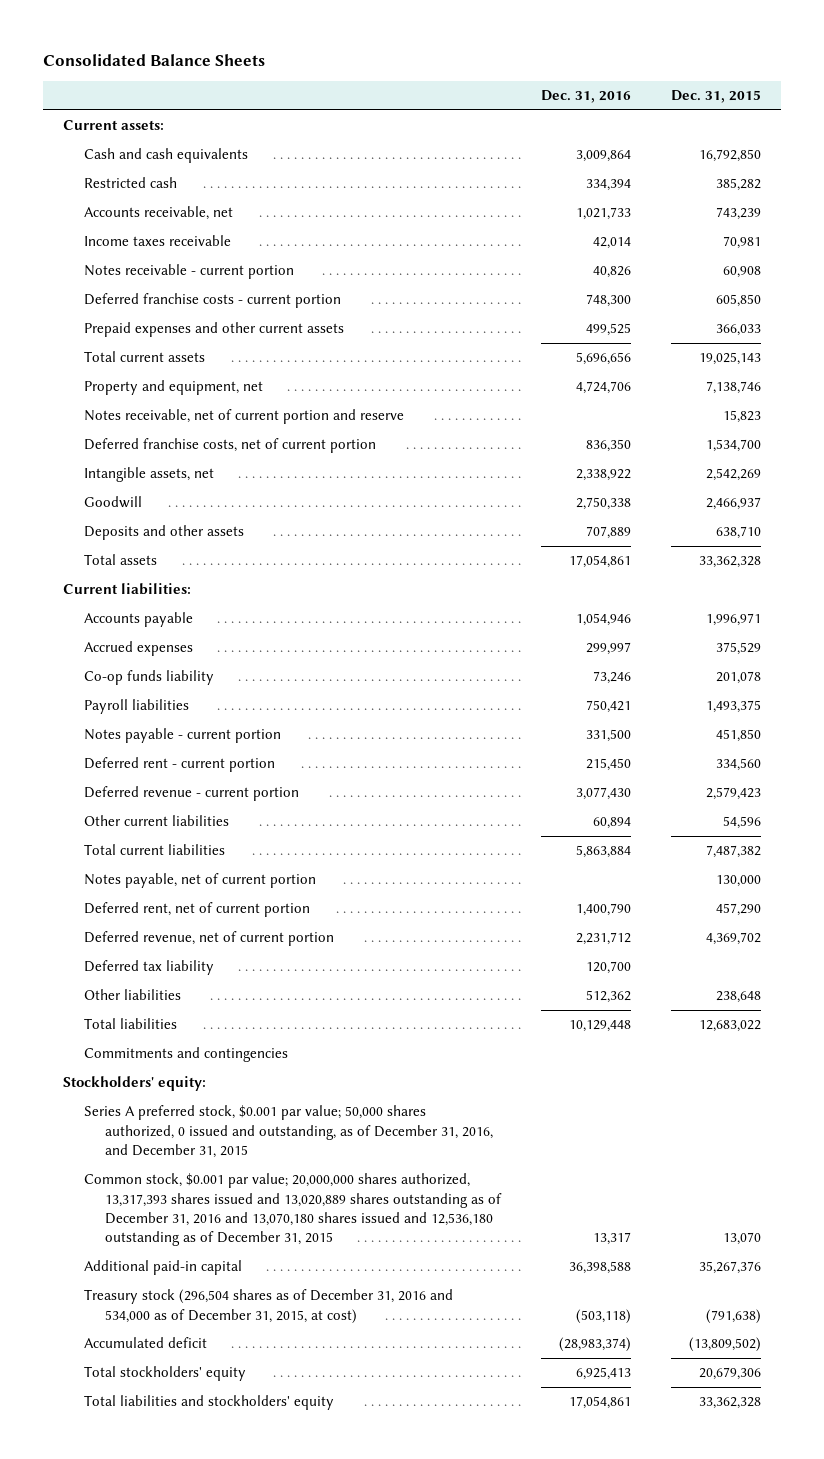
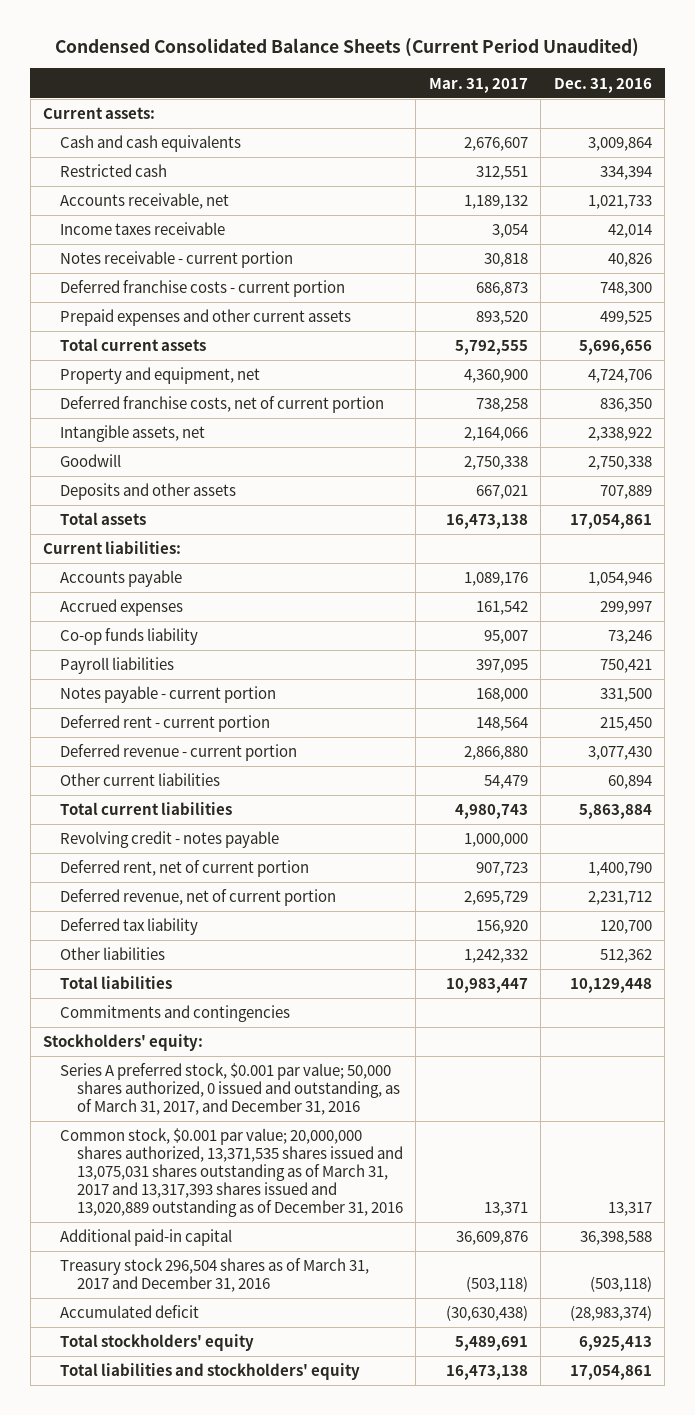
- Consolidated Balance Sheets
+ Condensed Consolidated Balance Sheets (Current Period Unaudited)
- | Dec. 31, 2016 | Dec. 31, 2015
+ | Mar. 31, 2017 | Dec. 31, 2016
- Notes receivable, net of current portion and reserve | | 15,823
- Notes payable, net of current portion | | 130,000
+ Revolving credit - notes payable | 1,000,000 |
- Series A preferred stock, $0.001 par value; 50,000 shares authorized, 0 issued and outstanding, as of December 31, 2016, and December 31, 2015
- Common stock, $0.001 par value; 20,000,000 shares authorized, 13,317,393 shares issued and 13,020,889 shares outstanding as of December 31, 2016 and 13,070,180 shares issued and 12,536,180 outstanding as of December 31, 2015 | 13,317 | 13,070
+ Series A preferred stock, $0.001 par value; 50,000 shares authorized, 0 issued and outstanding, as of March 31, 2017, and December 31, 2016
+ Common stock, $0.001 par value; 20,000,000 shares authorized, 13,371,535 shares issued and 13,075,031 shares outstanding as of March 31, 2017 and 13,317,393 shares issued and 13,020,889 outstanding as of December 31, 2016 | 13,371 | 13,317
- Treasury stock (296,504 shares as of December 31, 2016 and 534,000 as of December 31, 2015, at cost) | (503,118) | (791,638)
+ Treasury stock 296,504 shares as of March 31, 2017 and December 31, 2016 | (503,118) | (503,118)

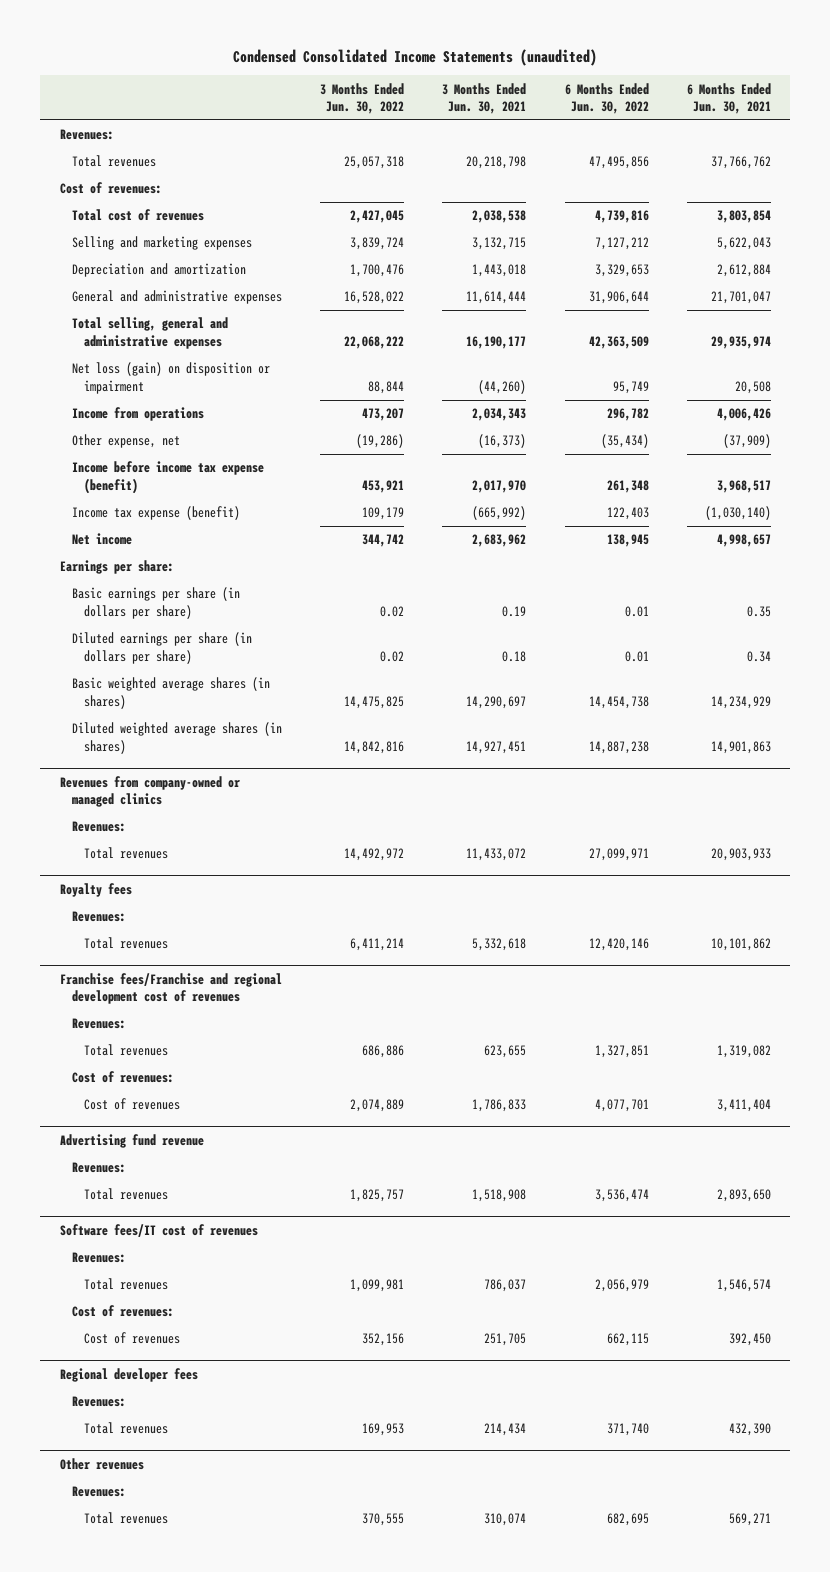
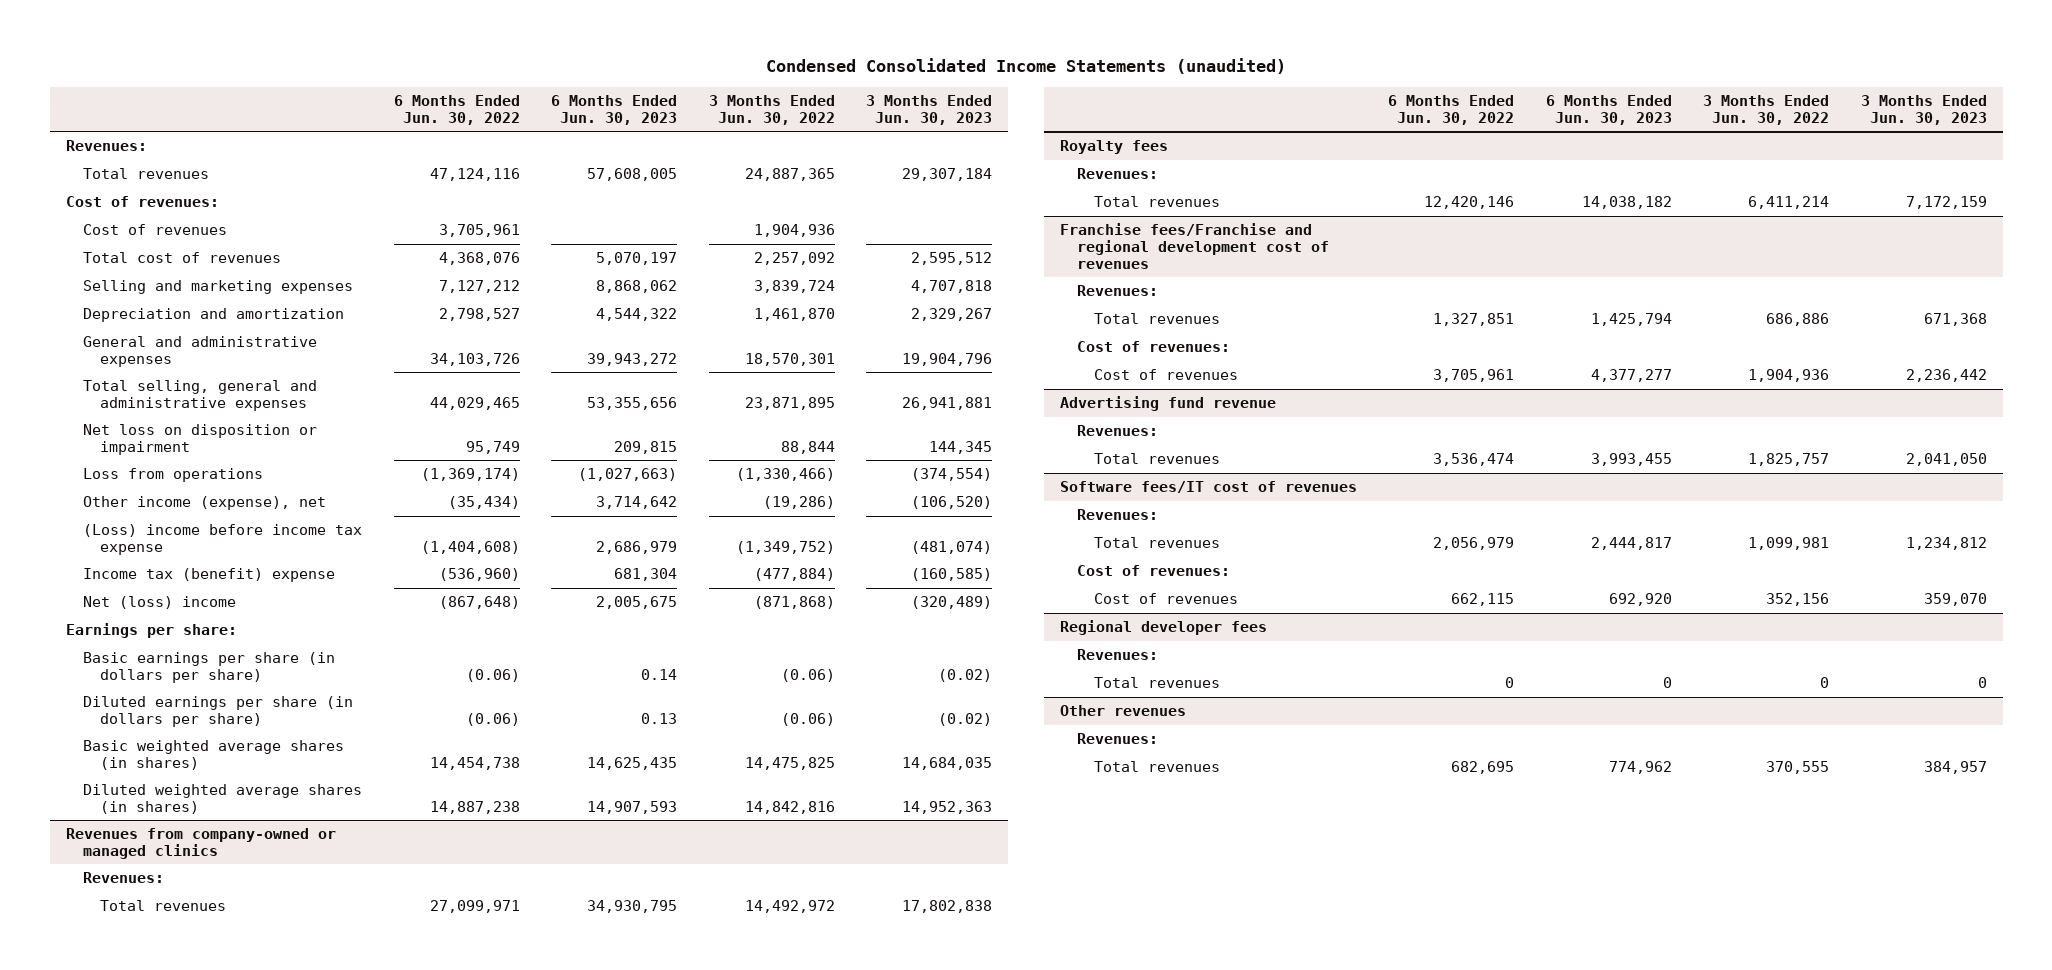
- | 3 Months Ended Jun. 30, 2022 | 3 Months Ended Jun. 30, 2021 | 6 Months Ended Jun. 30, 2022 | 6 Months Ended Jun. 30, 2021
+ | 6 Months Ended Jun. 30, 2022 | 6 Months Ended Jun. 30, 2023 | 3 Months Ended Jun. 30, 2022 | 3 Months Ended Jun. 30, 2023
- Total revenues | 25,057,318 | 20,218,798 | 47,495,856 | 37,766,762
+ Total revenues | 47,124,116 | 57,608,005 | 24,887,365 | 29,307,184
- Total cost of revenues | 2,427,045 | 2,038,538 | 4,739,816 | 3,803,854
+ Cost of revenues | 3,705,961 | | 1,904,936 |
+ Total cost of revenues | 4,368,076 | 5,070,197 | 2,257,092 | 2,595,512
- Depreciation and amortization | 1,700,476 | 1,443,018 | 3,329,653 | 2,612,884
- General and administrative expenses | 16,528,022 | 11,614,444 | 31,906,644 | 21,701,047
- Total selling, general and administrative expenses | 22,068,222 | 16,190,177 | 42,363,509 | 29,935,974
- Net loss (gain) on disposition or impairment | 88,844 | (44,260) | 95,749 | 20,508
- Income from operations | 473,207 | 2,034,343 | 296,782 | 4,006,426
- Other expense, net | (19,286) | (16,373) | (35,434) | (37,909)
- Income before income tax expense (benefit) | 453,921 | 2,017,970 | 261,348 | 3,968,517
- Income tax expense (benefit) | 109,179 | (665,992) | 122,403 | (1,030,140)
- Net income | 344,742 | 2,683,962 | 138,945 | 4,998,657
+ Depreciation and amortization | 2,798,527 | 4,544,322 | 1,461,870 | 2,329,267
+ General and administrative expenses | 34,103,726 | 39,943,272 | 18,570,301 | 19,904,796
+ Total selling, general and administrative expenses | 44,029,465 | 53,355,656 | 23,871,895 | 26,941,881
+ Net loss on disposition or impairment | 95,749 | 209,815 | 88,844 | 144,345
+ Loss from operations | (1,369,174) | (1,027,663) | (1,330,466) | (374,554)
+ Other income (expense), net | (35,434) | 3,714,642 | (19,286) | (106,520)
+ (Loss) income before income tax expense | (1,404,608) | 2,686,979 | (1,349,752) | (481,074)
+ Income tax (benefit) expense | (536,960) | 681,304 | (477,884) | (160,585)
+ Net (loss) income | (867,648) | 2,005,675 | (871,868) | (320,489)
- Basic earnings per share (in dollars per share) | 0.02 | 0.19 | 0.01 | 0.35
- Diluted earnings per share (in dollars per share) | 0.02 | 0.18 | 0.01 | 0.34
+ Basic earnings per share (in dollars per share) | (0.06) | 0.14 | (0.06) | (0.02)
+ Diluted earnings per share (in dollars per share) | (0.06) | 0.13 | (0.06) | (0.02)
@ Franchise fees/Franchise and regional development cost of revenues
- Cost of revenues | 2,074,889 | 1,786,833 | 4,077,701 | 3,411,404
+ Cost of revenues | 3,705,961 | 4,377,277 | 1,904,936 | 2,236,442
@ Regional developer fees
- Total revenues | 169,953 | 214,434 | 371,740 | 432,390
+ Total revenues | 0 | 0 | 0 | 0

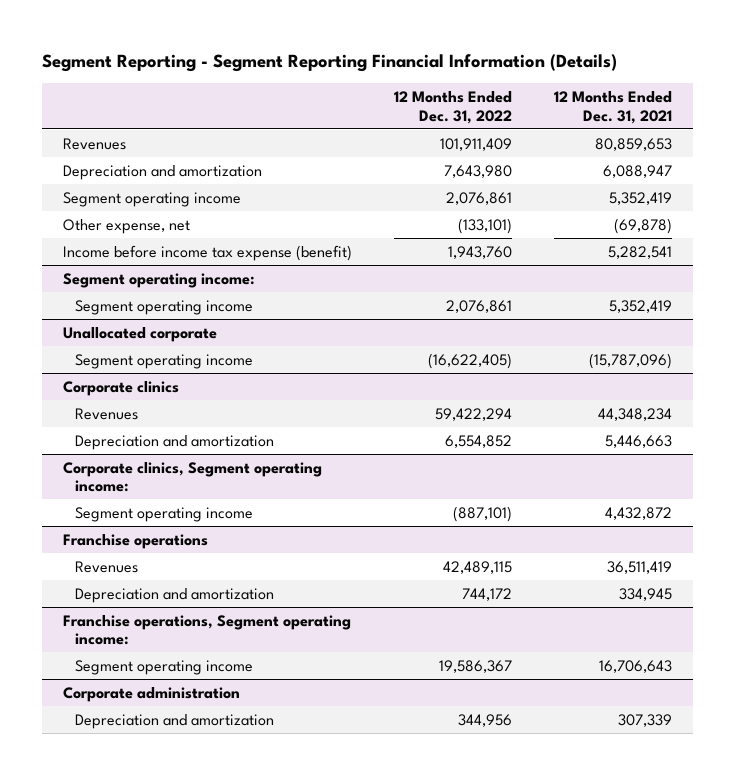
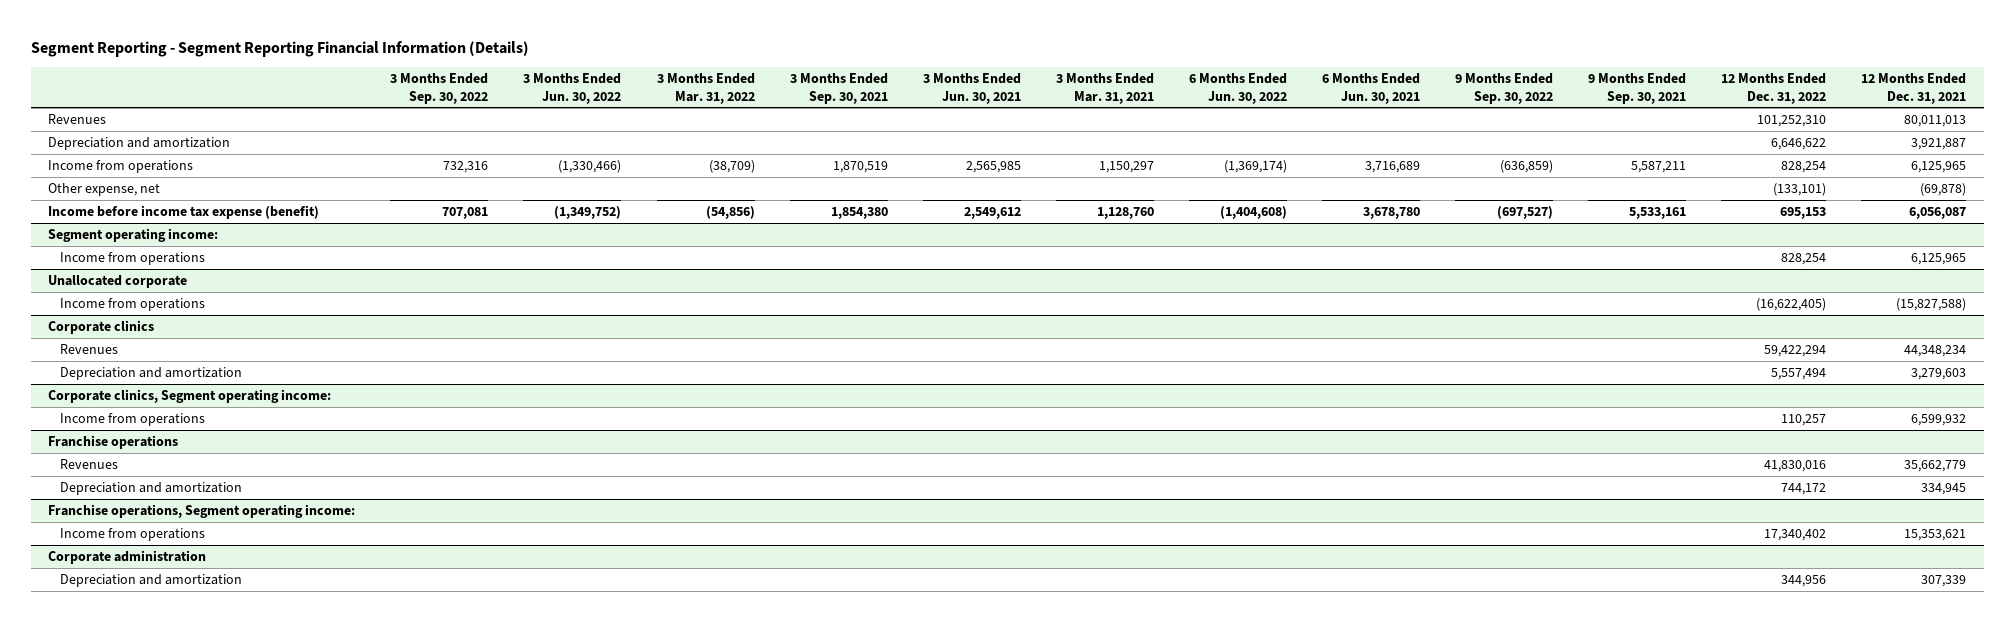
- | 12 Months Ended Dec. 31, 2022 | 12 Months Ended Dec. 31, 2021
+ | 3 Months Ended Sep. 30, 2022 | 3 Months Ended Jun. 30, 2022 | 3 Months Ended Mar. 31, 2022 | 3 Months Ended Sep. 30, 2021 | 3 Months Ended Jun. 30, 2021 | 3 Months Ended Mar. 31, 2021 | 6 Months Ended Jun. 30, 2022 | 6 Months Ended Jun. 30, 2021 | 9 Months Ended Sep. 30, 2022 | 9 Months Ended Sep. 30, 2021 | 12 Months Ended Dec. 31, 2022 | 12 Months Ended Dec. 31, 2021
- Revenues | 101,911,409 | 80,859,653
- Depreciation and amortization | 7,643,980 | 6,088,947
- Segment operating income | 2,076,861 | 5,352,419
+ Revenues | | | | | | | | | | | 101,252,310 | 80,011,013
+ Depreciation and amortization | | | | | | | | | | | 6,646,622 | 3,921,887
+ Income from operations | 732,316 | (1,330,466) | (38,709) | 1,870,519 | 2,565,985 | 1,150,297 | (1,369,174) | 3,716,689 | (636,859) | 5,587,211 | 828,254 | 6,125,965
- Income before income tax expense (benefit) | 1,943,760 | 5,282,541
+ Income before income tax expense (benefit) | 707,081 | (1,349,752) | (54,856) | 1,854,380 | 2,549,612 | 1,128,760 | (1,404,608) | 3,678,780 | (697,527) | 5,533,161 | 695,153 | 6,056,087
@ Segment operating income:
- Segment operating income | 2,076,861 | 5,352,419
+ Income from operations | | | | | | | | | | | 828,254 | 6,125,965
@ Unallocated corporate
- Segment operating income | (16,622,405) | (15,787,096)
+ Income from operations | | | | | | | | | | | (16,622,405) | (15,827,588)
@ Corporate clinics
- Depreciation and amortization | 6,554,852 | 5,446,663
+ Depreciation and amortization | | | | | | | | | | | 5,557,494 | 3,279,603
@ Corporate clinics, Segment operating income:
- Segment operating income | (887,101) | 4,432,872
+ Income from operations | | | | | | | | | | | 110,257 | 6,599,932
@ Franchise operations
- Revenues | 42,489,115 | 36,511,419
+ Revenues | | | | | | | | | | | 41,830,016 | 35,662,779
@ Franchise operations, Segment operating income:
- Segment operating income | 19,586,367 | 16,706,643
+ Income from operations | | | | | | | | | | | 17,340,402 | 15,353,621

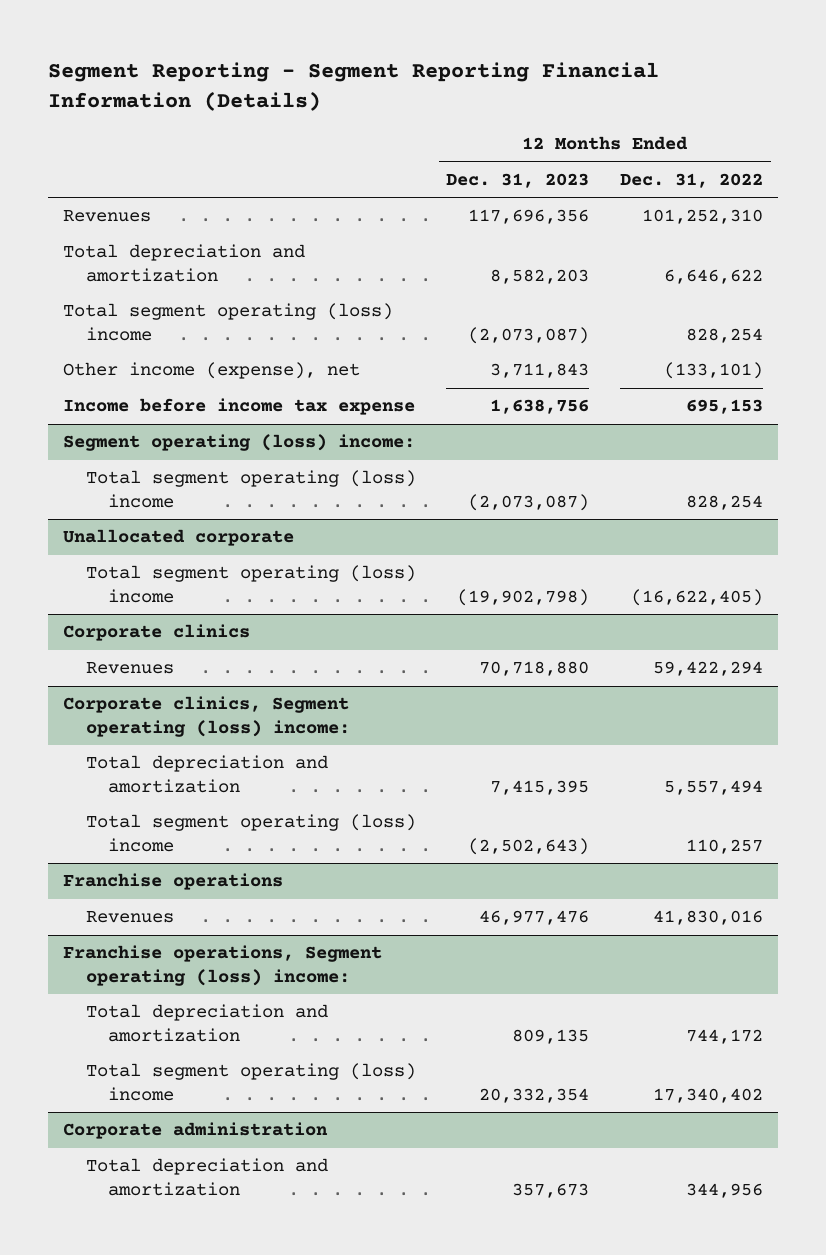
- | 3 Months Ended Sep. 30, 2022 | 3 Months Ended Jun. 30, 2022 | 3 Months Ended Mar. 31, 2022 | 3 Months Ended Sep. 30, 2021 | 3 Months Ended Jun. 30, 2021 | 3 Months Ended Mar. 31, 2021 | 6 Months Ended Jun. 30, 2022 | 6 Months Ended Jun. 30, 2021 | 9 Months Ended Sep. 30, 2022 | 9 Months Ended Sep. 30, 2021 | 12 Months Ended Dec. 31, 2022 | 12 Months Ended Dec. 31, 2021
+ | 12 Months Ended Dec. 31, 2023 | 12 Months Ended Dec. 31, 2022
- Depreciation and amortization | | | | | | | | | | | 6,646,622 | 3,921,887
- Income from operations | 732,316 | (1,330,466) | (38,709) | 1,870,519 | 2,565,985 | 1,150,297 | (1,369,174) | 3,716,689 | (636,859) | 5,587,211 | 828,254 | 6,125,965
- Other expense, net | | | | | | | | | | | (133,101) | (69,878)
- Income before income tax expense (benefit) | 707,081 | (1,349,752) | (54,856) | 1,854,380 | 2,549,612 | 1,128,760 | (1,404,608) | 3,678,780 | (697,527) | 5,533,161 | 695,153 | 6,056,087
- Segment operating income:
- Income from operations | | | | | | | | | | | 828,254 | 6,125,965
+ Total depreciation and amortization | 8,582,203 | 6,646,622
+ Total segment operating (loss) income | (2,073,087) | 828,254
+ Other income (expense), net | 3,711,843 | (133,101)
+ Income before income tax expense | 1,638,756 | 695,153
+ Segment operating (loss) income:
+ Total segment operating (loss) income | (2,073,087) | 828,254
@ Unallocated corporate
- Income from operations | | | | | | | | | | | (16,622,405) | (15,827,588)
+ Total segment operating (loss) income | (19,902,798) | (16,622,405)
@ Corporate clinics
- Depreciation and amortization | | | | | | | | | | | 5,557,494 | 3,279,603
- Corporate clinics, Segment operating income:
- Income from operations | | | | | | | | | | | 110,257 | 6,599,932
+ Corporate clinics, Segment operating (loss) income:
+ Total depreciation and amortization | 7,415,395 | 5,557,494
+ Total segment operating (loss) income | (2,502,643) | 110,257
@ Franchise operations
- Depreciation and amortization | | | | | | | | | | | 744,172 | 334,945
- Franchise operations, Segment operating income:
- Income from operations | | | | | | | | | | | 17,340,402 | 15,353,621
+ Franchise operations, Segment operating (loss) income:
+ Total depreciation and amortization | 809,135 | 744,172
+ Total segment operating (loss) income | 20,332,354 | 17,340,402
@ Corporate administration
- Depreciation and amortization | | | | | | | | | | | 344,956 | 307,339
+ Total depreciation and amortization | 357,673 | 344,956

